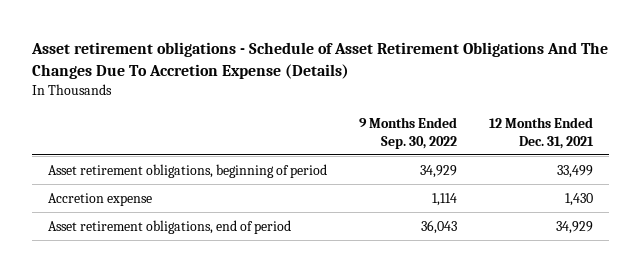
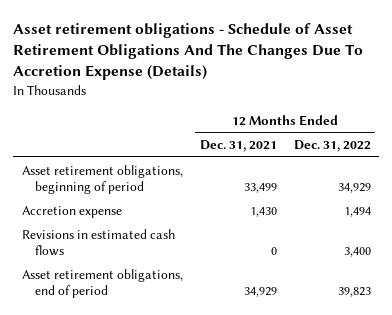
- | 9 Months Ended Sep. 30, 2022 | 12 Months Ended Dec. 31, 2021
+ | 12 Months Ended Dec. 31, 2021 | 12 Months Ended Dec. 31, 2022
+ Revisions in estimated cash flows | 0 | 3,400

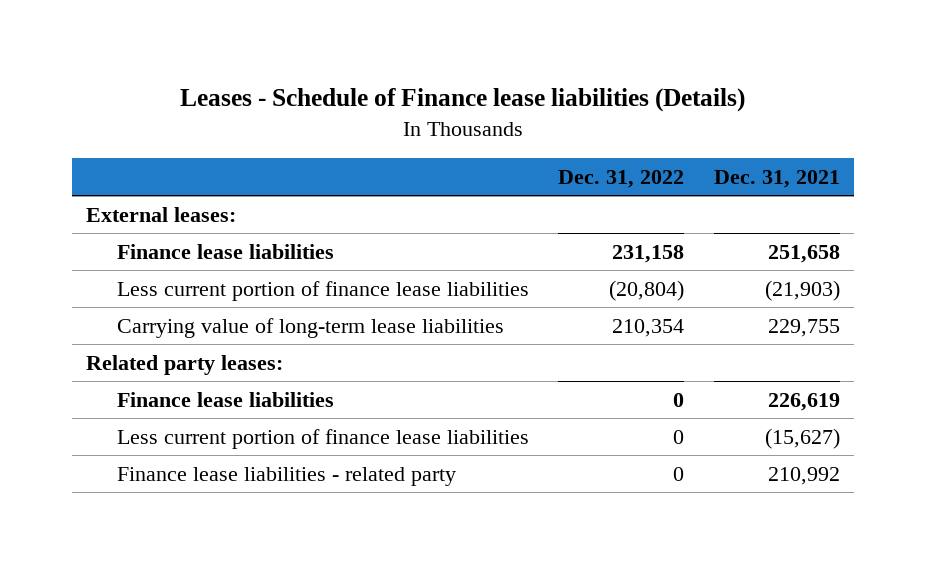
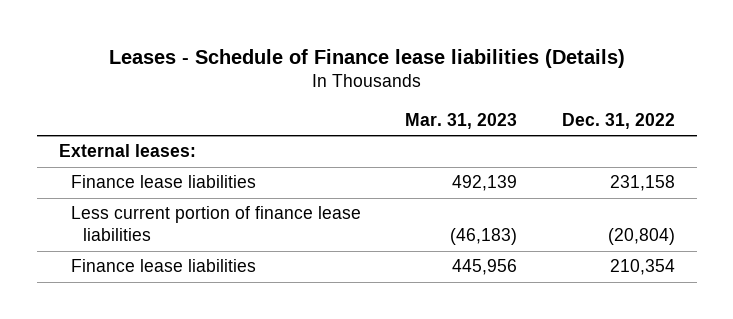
- | Dec. 31, 2022 | Dec. 31, 2021
+ | Mar. 31, 2023 | Dec. 31, 2022
- Carrying value of long-term lease liabilities | 210,354 | 229,755
- Related party leases:
- Finance lease liabilities | 0 | 226,619
- Less current portion of finance lease liabilities | 0 | (15,627)
- Finance lease liabilities - related party | 0 | 210,992
+ Finance lease liabilities | 445,956 | 210,354

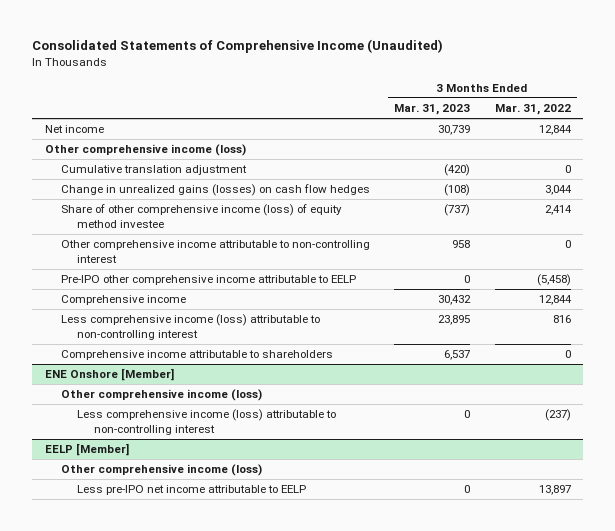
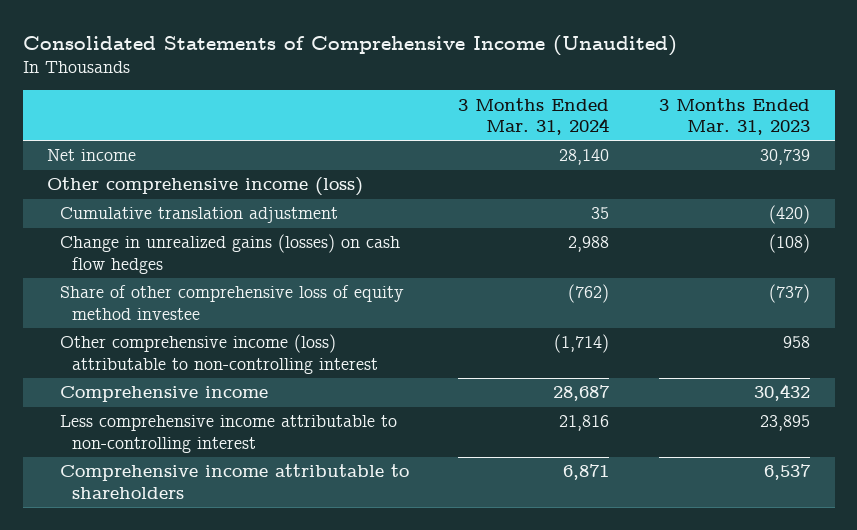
- | 3 Months Ended Mar. 31, 2023 | 3 Months Ended Mar. 31, 2022
+ | 3 Months Ended Mar. 31, 2024 | 3 Months Ended Mar. 31, 2023
- Share of other comprehensive income (loss) of equity method investee | (737) | 2,414
- Other comprehensive income attributable to non-controlling interest | 958 | 0
- Pre-IPO other comprehensive income attributable to EELP | 0 | (5,458)
+ Share of other comprehensive loss of equity method investee | (762) | (737)
+ Other comprehensive income (loss) attributable to non-controlling interest | (1,714) | 958
- Less comprehensive income (loss) attributable to non-controlling interest | 23,895 | 816
+ Less comprehensive income attributable to non-controlling interest | 21,816 | 23,895
- ENE Onshore [Member]
- Other comprehensive income (loss)
- Less comprehensive income (loss) attributable to non-controlling interest | 0 | (237)
- EELP [Member]
- Other comprehensive income (loss)
- Less pre-IPO net income attributable to EELP | 0 | 13,897

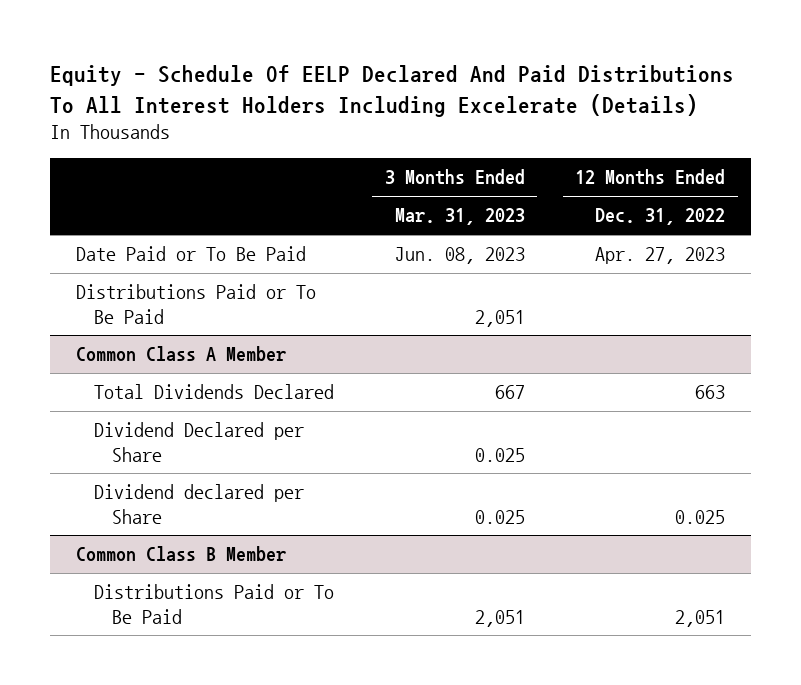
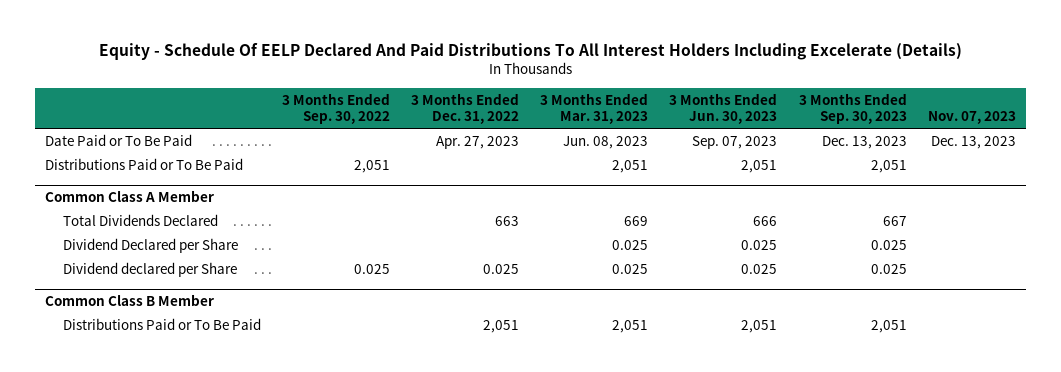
- | 3 Months Ended Mar. 31, 2023 | 12 Months Ended Dec. 31, 2022
+ | 3 Months Ended Sep. 30, 2022 | 3 Months Ended Dec. 31, 2022 | 3 Months Ended Mar. 31, 2023 | 3 Months Ended Jun. 30, 2023 | 3 Months Ended Sep. 30, 2023 | Nov. 07, 2023
@ Common Class A Member
- Total Dividends Declared | 667 | 663
+ Total Dividends Declared | | 663 | 669 | 666 | 667 |

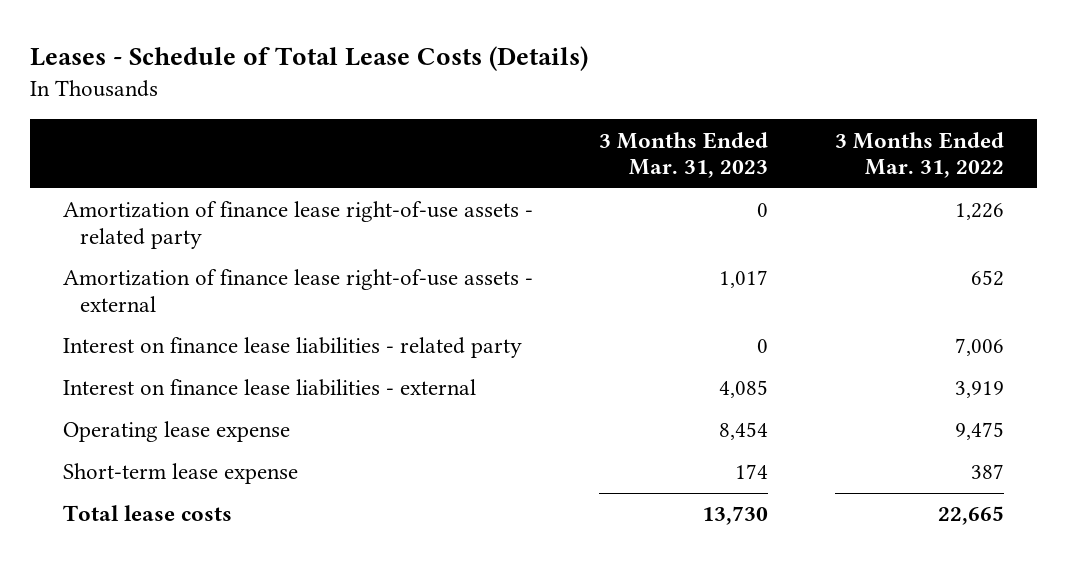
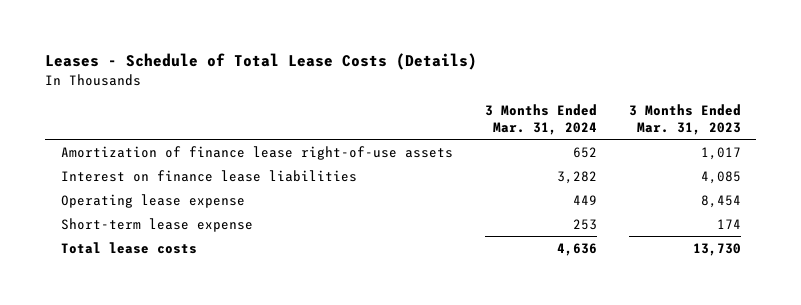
- | 3 Months Ended Mar. 31, 2023 | 3 Months Ended Mar. 31, 2022
+ | 3 Months Ended Mar. 31, 2024 | 3 Months Ended Mar. 31, 2023
- Amortization of finance lease right-of-use assets - related party | 0 | 1,226
- Amortization of finance lease right-of-use assets - external | 1,017 | 652
- Interest on finance lease liabilities - related party | 0 | 7,006
- Interest on finance lease liabilities - external | 4,085 | 3,919
+ Amortization of finance lease right-of-use assets | 652 | 1,017
+ Interest on finance lease liabilities | 3,282 | 4,085

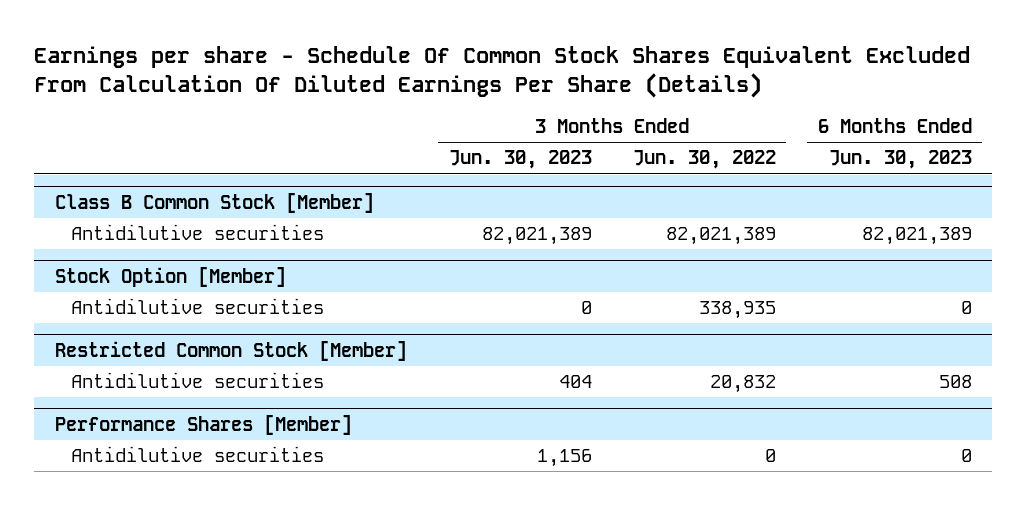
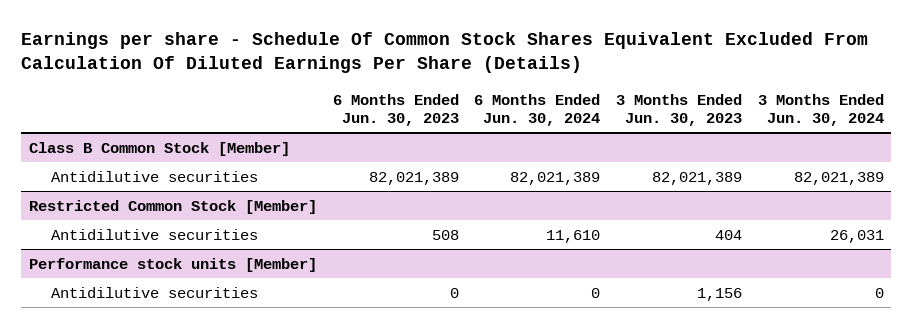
- | 3 Months Ended Jun. 30, 2023 | 3 Months Ended Jun. 30, 2022 | 6 Months Ended Jun. 30, 2023
+ | 6 Months Ended Jun. 30, 2023 | 6 Months Ended Jun. 30, 2024 | 3 Months Ended Jun. 30, 2023 | 3 Months Ended Jun. 30, 2024
- Stock Option [Member]
- Antidilutive securities | 0 | 338,935 | 0
- Performance Shares [Member]
+ Performance stock units [Member]

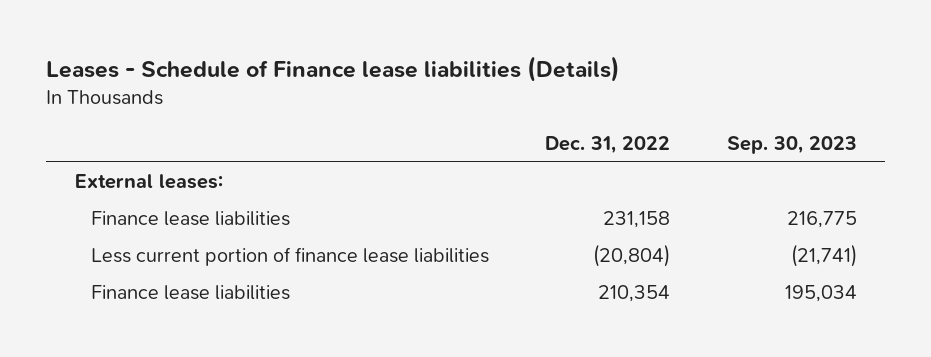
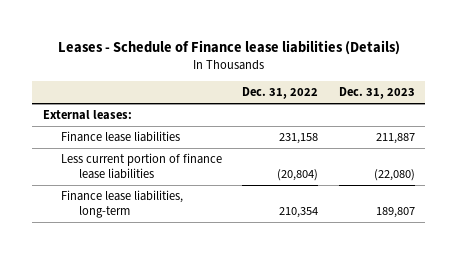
- | Dec. 31, 2022 | Sep. 30, 2023
+ | Dec. 31, 2022 | Dec. 31, 2023
- Finance lease liabilities | 210,354 | 195,034
+ Finance lease liabilities, long-term | 210,354 | 189,807

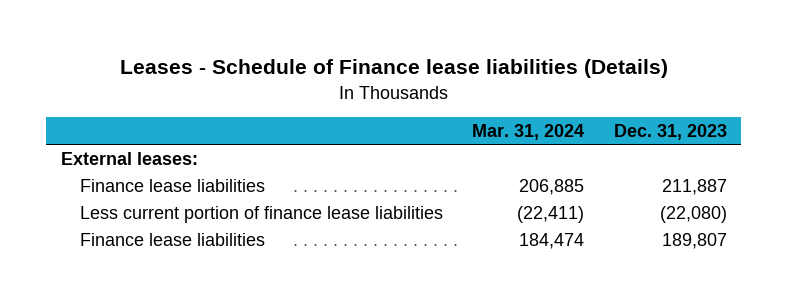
- | Dec. 31, 2022 | Dec. 31, 2023
+ | Mar. 31, 2024 | Dec. 31, 2023
- Finance lease liabilities, long-term | 210,354 | 189,807
+ Finance lease liabilities | 184,474 | 189,807

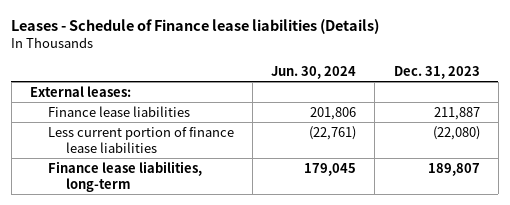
- | Mar. 31, 2024 | Dec. 31, 2023
+ | Jun. 30, 2024 | Dec. 31, 2023
- Finance lease liabilities | 184,474 | 189,807
+ Finance lease liabilities, long-term | 179,045 | 189,807

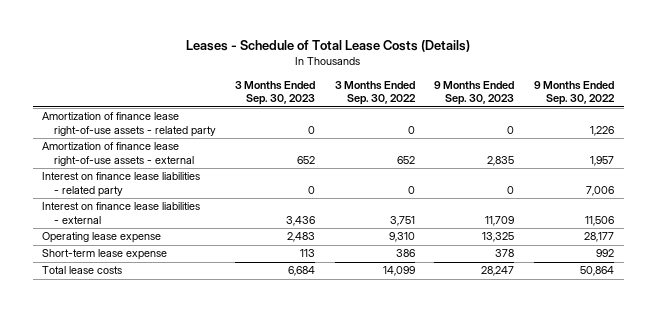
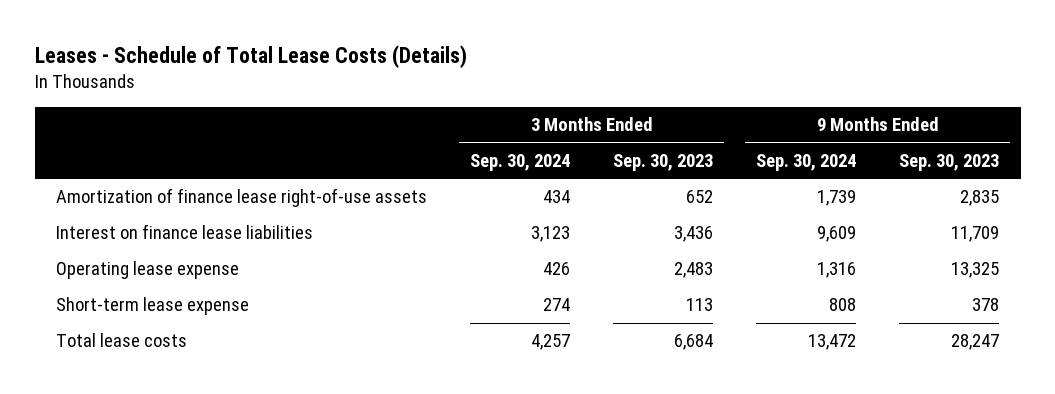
- | 3 Months Ended Sep. 30, 2023 | 3 Months Ended Sep. 30, 2022 | 9 Months Ended Sep. 30, 2023 | 9 Months Ended Sep. 30, 2022
+ | 3 Months Ended Sep. 30, 2024 | 3 Months Ended Sep. 30, 2023 | 9 Months Ended Sep. 30, 2024 | 9 Months Ended Sep. 30, 2023
- Amortization of finance lease right-of-use assets - related party | 0 | 0 | 0 | 1,226
- Amortization of finance lease right-of-use assets - external | 652 | 652 | 2,835 | 1,957
- Interest on finance lease liabilities - related party | 0 | 0 | 0 | 7,006
- Interest on finance lease liabilities - external | 3,436 | 3,751 | 11,709 | 11,506
+ Amortization of finance lease right-of-use assets | 434 | 652 | 1,739 | 2,835
+ Interest on finance lease liabilities | 3,123 | 3,436 | 9,609 | 11,709

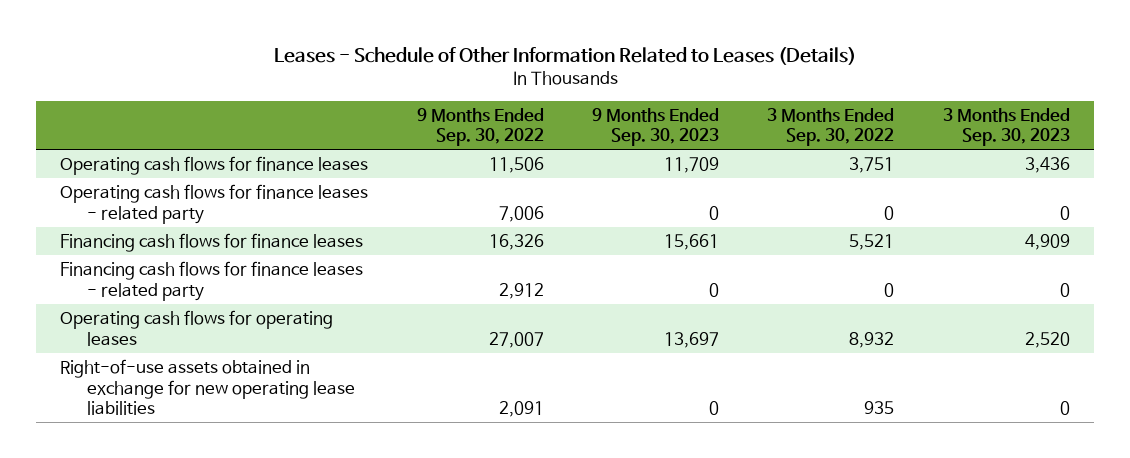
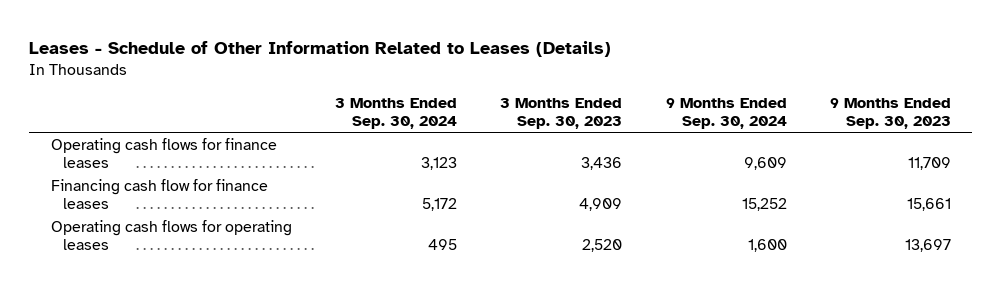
- | 9 Months Ended Sep. 30, 2022 | 9 Months Ended Sep. 30, 2023 | 3 Months Ended Sep. 30, 2022 | 3 Months Ended Sep. 30, 2023
+ | 3 Months Ended Sep. 30, 2024 | 3 Months Ended Sep. 30, 2023 | 9 Months Ended Sep. 30, 2024 | 9 Months Ended Sep. 30, 2023
- Operating cash flows for finance leases - related party | 7,006 | 0 | 0 | 0
- Financing cash flows for finance leases | 16,326 | 15,661 | 5,521 | 4,909
- Financing cash flows for finance leases - related party | 2,912 | 0 | 0 | 0
+ Financing cash flow for finance leases | 5,172 | 4,909 | 15,252 | 15,661
- Right-of-use assets obtained in exchange for new operating lease liabilities | 2,091 | 0 | 935 | 0

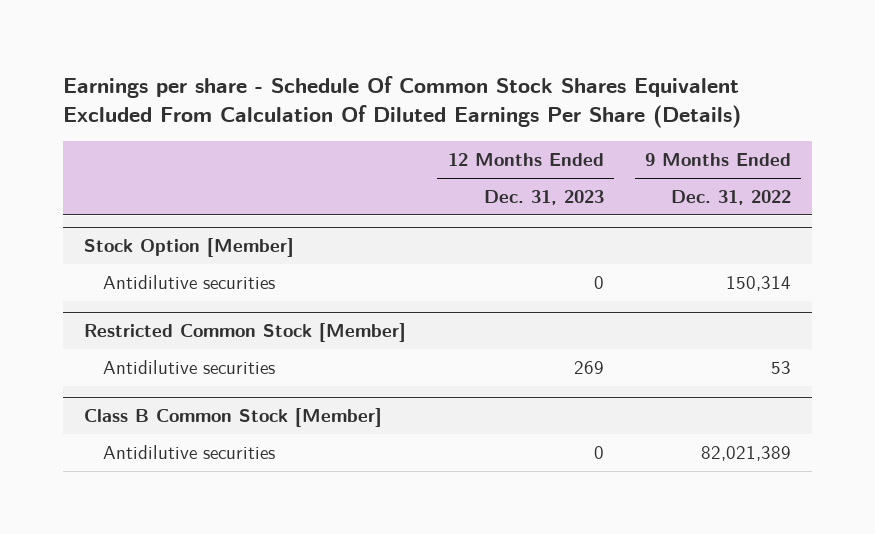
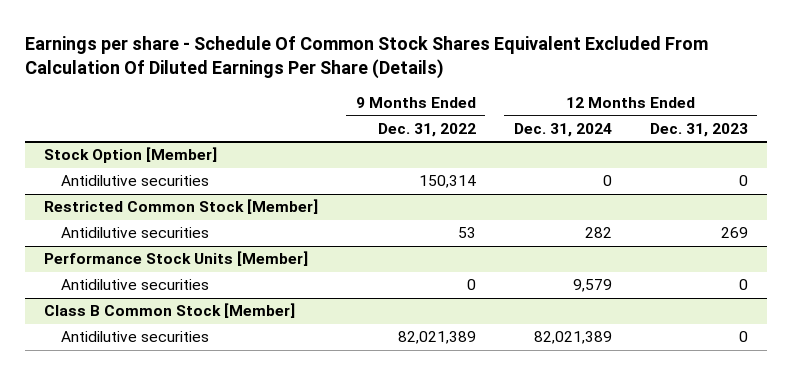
- | 12 Months Ended Dec. 31, 2023 | 9 Months Ended Dec. 31, 2022
+ | 9 Months Ended Dec. 31, 2022 | 12 Months Ended Dec. 31, 2024 | 12 Months Ended Dec. 31, 2023
+ Performance Stock Units [Member]
+ Antidilutive securities | 0 | 9,579 | 0

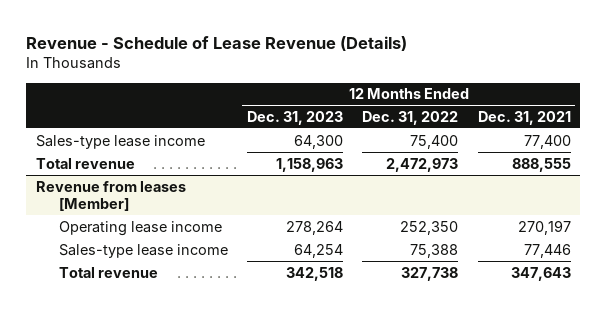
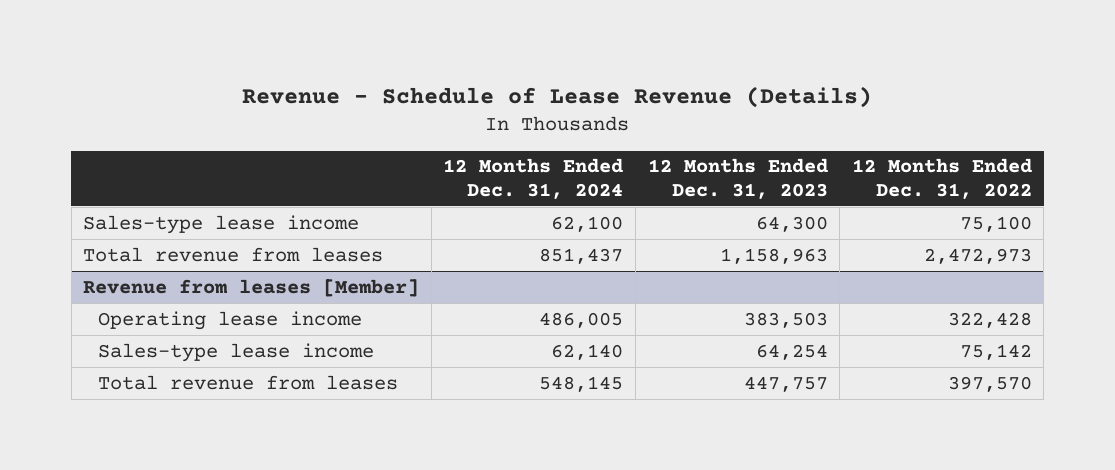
- | 12 Months Ended Dec. 31, 2023 | 12 Months Ended Dec. 31, 2022 | 12 Months Ended Dec. 31, 2021
+ | 12 Months Ended Dec. 31, 2024 | 12 Months Ended Dec. 31, 2023 | 12 Months Ended Dec. 31, 2022
- Sales-type lease income | 64,300 | 75,400 | 77,400
- Total revenue | 1,158,963 | 2,472,973 | 888,555
+ Sales-type lease income | 62,100 | 64,300 | 75,100
+ Total revenue from leases | 851,437 | 1,158,963 | 2,472,973
@ Revenue from leases [Member]
- Operating lease income | 278,264 | 252,350 | 270,197
- Sales-type lease income | 64,254 | 75,388 | 77,446
- Total revenue | 342,518 | 327,738 | 347,643
+ Operating lease income | 486,005 | 383,503 | 322,428
+ Sales-type lease income | 62,140 | 64,254 | 75,142
+ Total revenue from leases | 548,145 | 447,757 | 397,570

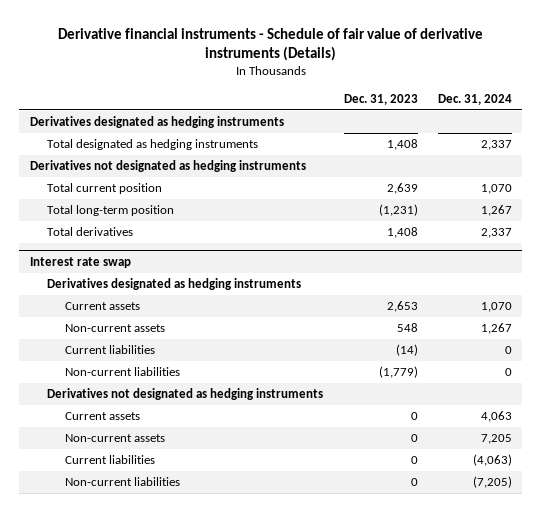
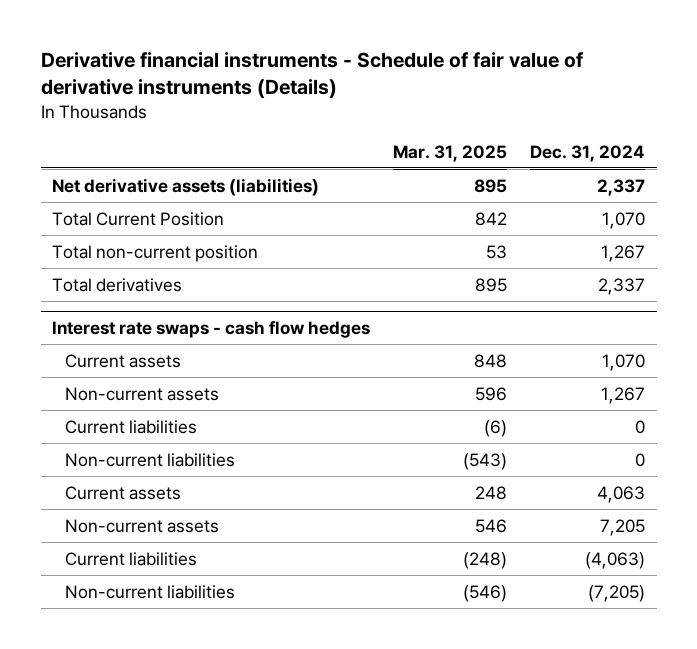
- | Dec. 31, 2023 | Dec. 31, 2024
+ | Mar. 31, 2025 | Dec. 31, 2024
- Derivatives designated as hedging instruments
- Total designated as hedging instruments | 1,408 | 2,337
- Derivatives not designated as hedging instruments
- Total current position | 2,639 | 1,070
- Total long-term position | (1,231) | 1,267
+ Net derivative assets (liabilities) | 895 | 2,337
+ Total Current Position | 842 | 1,070
+ Total non-current position | 53 | 1,267
- Interest rate swap
- Derivatives designated as hedging instruments
+ Interest rate swaps - cash flow hedges
- Derivatives not designated as hedging instruments

